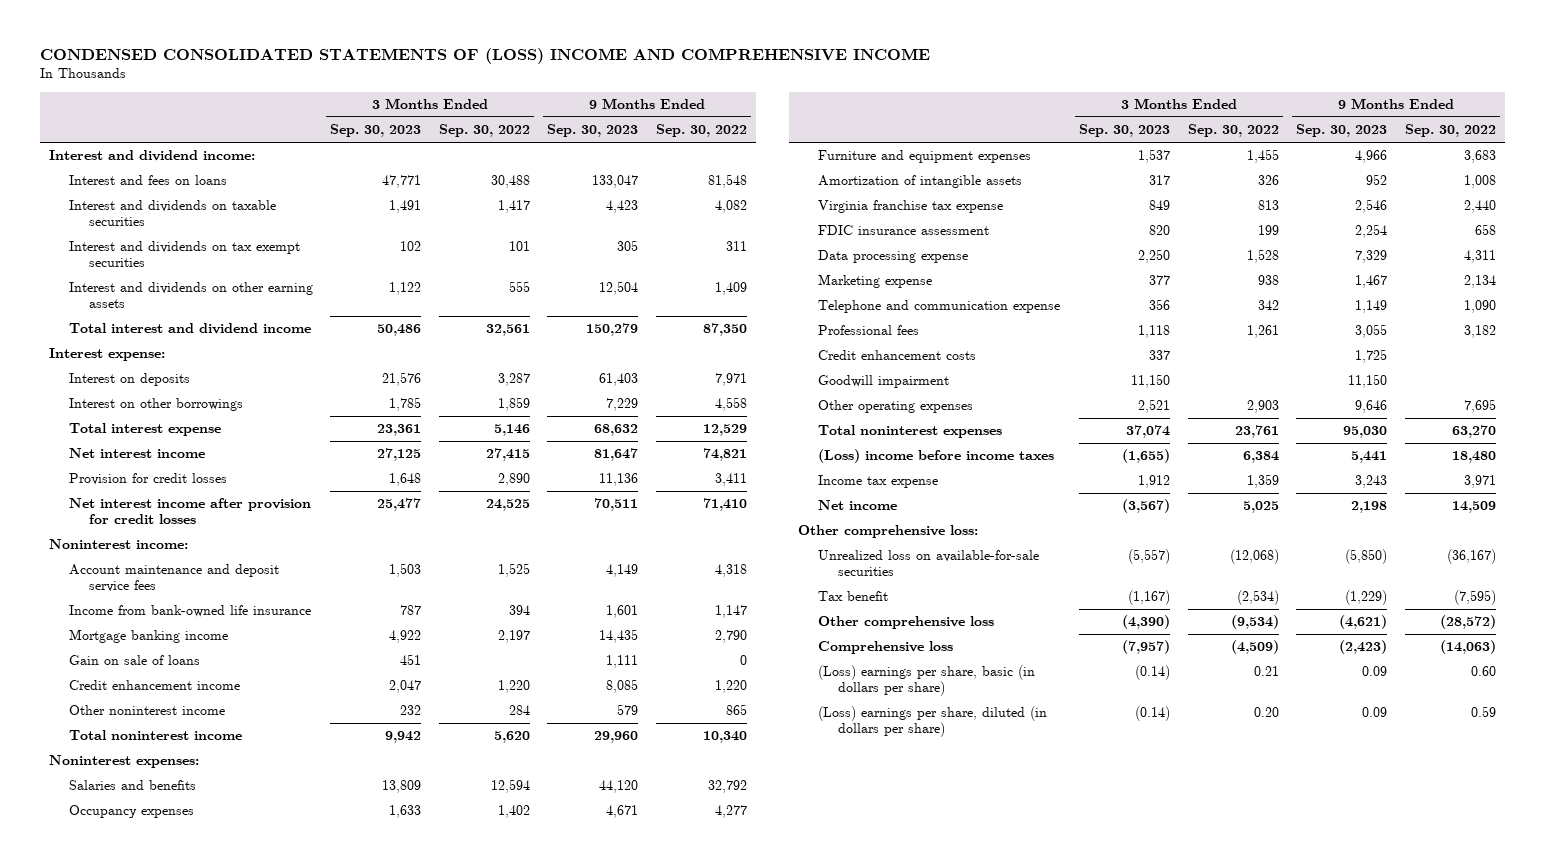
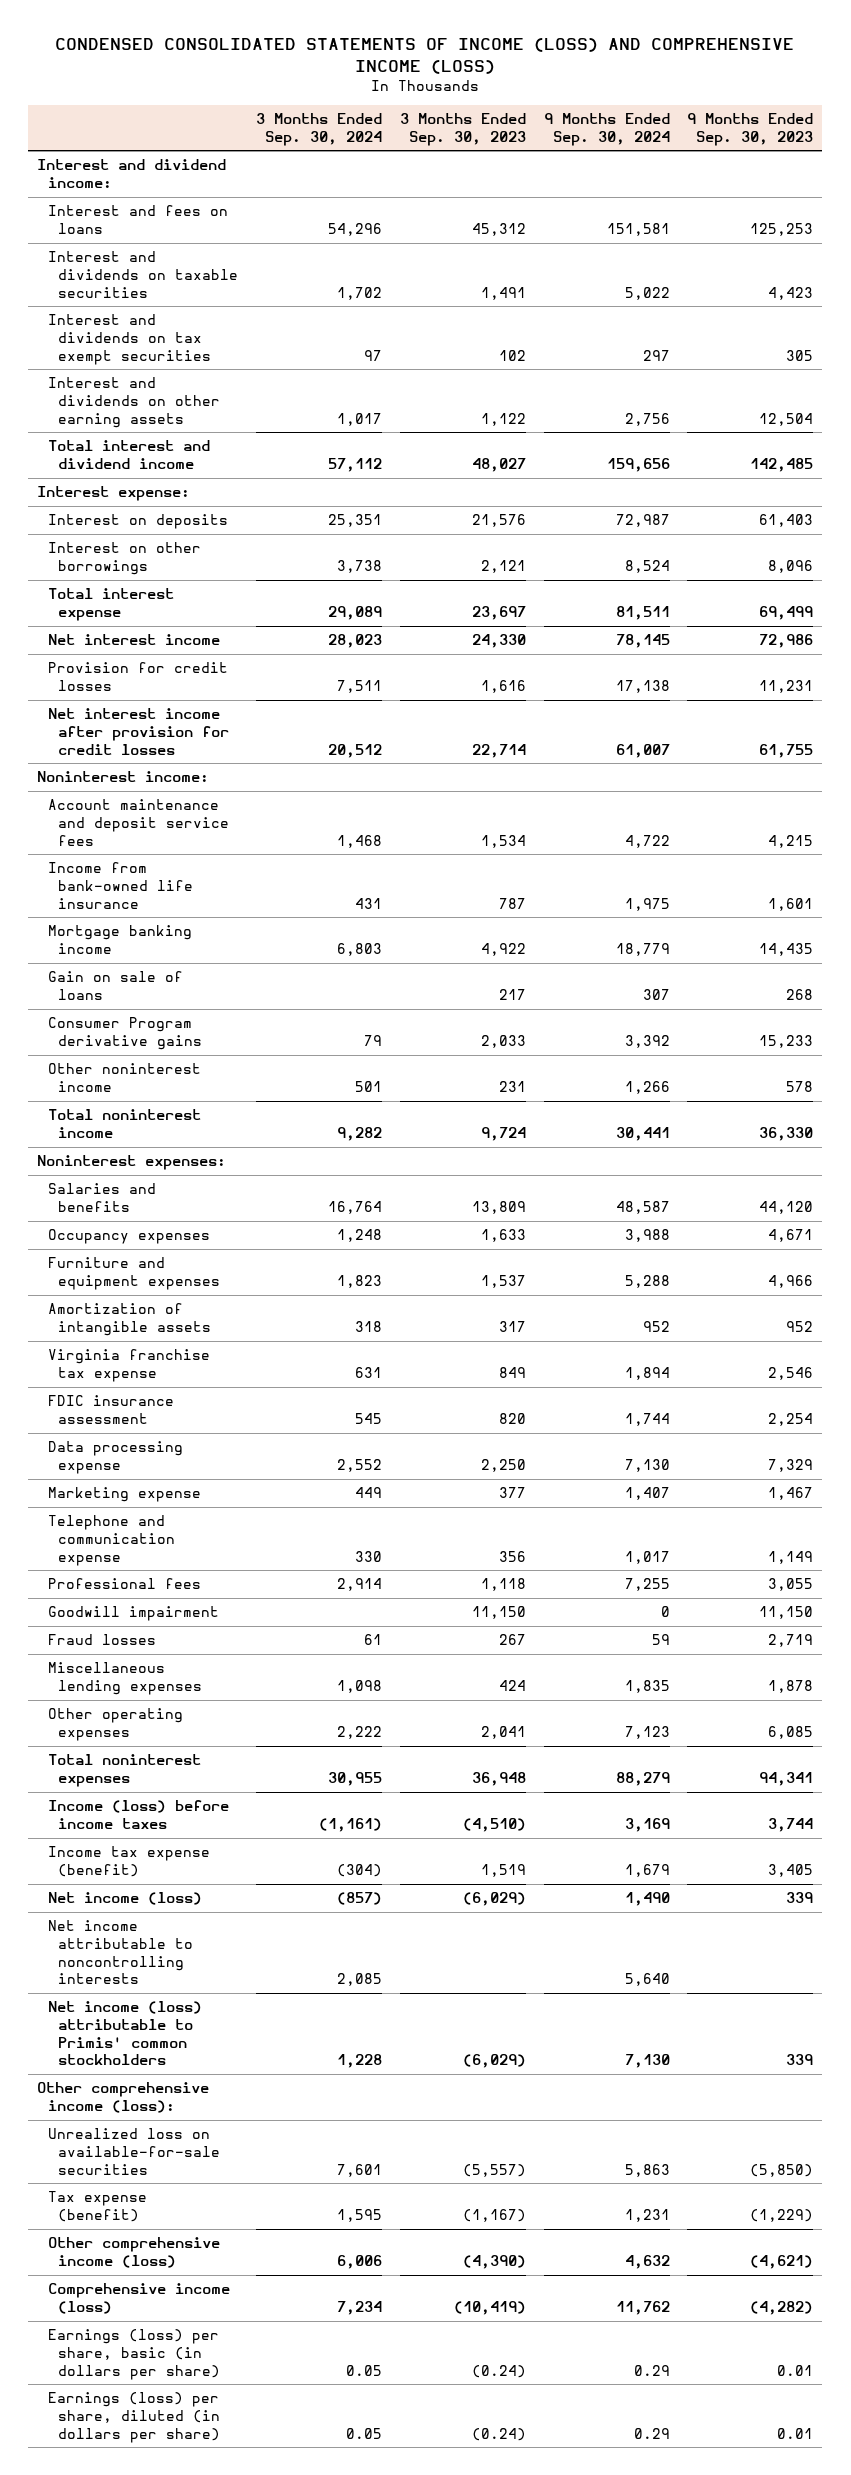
- CONDENSED CONSOLIDATED STATEMENTS OF (LOSS) INCOME AND COMPREHENSIVE INCOME
+ CONDENSED CONSOLIDATED STATEMENTS OF INCOME (LOSS) AND COMPREHENSIVE INCOME (LOSS)
- | 3 Months Ended Sep. 30, 2023 | 3 Months Ended Sep. 30, 2022 | 9 Months Ended Sep. 30, 2023 | 9 Months Ended Sep. 30, 2022
+ | 3 Months Ended Sep. 30, 2024 | 3 Months Ended Sep. 30, 2023 | 9 Months Ended Sep. 30, 2024 | 9 Months Ended Sep. 30, 2023
- Interest and fees on loans | 47,771 | 30,488 | 133,047 | 81,548
+ Interest and fees on loans | 54,296 | 45,312 | 151,581 | 125,253
- Total interest and dividend income | 50,486 | 32,561 | 150,279 | 87,350
+ Total interest and dividend income | 57,112 | 48,027 | 159,656 | 142,485
- Interest on other borrowings | 1,785 | 1,859 | 7,229 | 4,558
- Total interest expense | 23,361 | 5,146 | 68,632 | 12,529
- Net interest income | 27,125 | 27,415 | 81,647 | 74,821
- Provision for credit losses | 1,648 | 2,890 | 11,136 | 3,411
- Net interest income after provision for credit losses | 25,477 | 24,525 | 70,511 | 71,410
+ Interest on other borrowings | 3,738 | 2,121 | 8,524 | 8,096
+ Total interest expense | 29,089 | 23,697 | 81,511 | 69,499
+ Net interest income | 28,023 | 24,330 | 78,145 | 72,986
+ Provision for credit losses | 7,511 | 1,616 | 17,138 | 11,231
+ Net interest income after provision for credit losses | 20,512 | 22,714 | 61,007 | 61,755
- Account maintenance and deposit service fees | 1,503 | 1,525 | 4,149 | 4,318
+ Account maintenance and deposit service fees | 1,468 | 1,534 | 4,722 | 4,215
- Gain on sale of loans | 451 | | 1,111 | 0
- Credit enhancement income | 2,047 | 1,220 | 8,085 | 1,220
- Other noninterest income | 232 | 284 | 579 | 865
- Total noninterest income | 9,942 | 5,620 | 29,960 | 10,340
+ Gain on sale of loans | | 217 | 307 | 268
+ Consumer Program derivative gains | 79 | 2,033 | 3,392 | 15,233
+ Other noninterest income | 501 | 231 | 1,266 | 578
+ Total noninterest income | 9,282 | 9,724 | 30,441 | 36,330
- Credit enhancement costs | 337 | | 1,725 |
- Other operating expenses | 2,521 | 2,903 | 9,646 | 7,695
- Total noninterest expenses | 37,074 | 23,761 | 95,030 | 63,270
- (Loss) income before income taxes | (1,655) | 6,384 | 5,441 | 18,480
- Income tax expense | 1,912 | 1,359 | 3,243 | 3,971
- Net income | (3,567) | 5,025 | 2,198 | 14,509
- Other comprehensive loss:
+ Fraud losses | 61 | 267 | 59 | 2,719
+ Miscellaneous lending expenses | 1,098 | 424 | 1,835 | 1,878
+ Other operating expenses | 2,222 | 2,041 | 7,123 | 6,085
+ Total noninterest expenses | 30,955 | 36,948 | 88,279 | 94,341
+ Income (loss) before income taxes | (1,161) | (4,510) | 3,169 | 3,744
+ Income tax expense (benefit) | (304) | 1,519 | 1,679 | 3,405
+ Net income (loss) | (857) | (6,029) | 1,490 | 339
+ Net income attributable to noncontrolling interests | 2,085 | | 5,640 |
+ Net income (loss) attributable to Primis' common stockholders | 1,228 | (6,029) | 7,130 | 339
+ Other comprehensive income (loss):
- Tax benefit | (1,167) | (2,534) | (1,229) | (7,595)
- Other comprehensive loss | (4,390) | (9,534) | (4,621) | (28,572)
- Comprehensive loss | (7,957) | (4,509) | (2,423) | (14,063)
- (Loss) earnings per share, basic (in dollars per share) | (0.14) | 0.21 | 0.09 | 0.60
- (Loss) earnings per share, diluted (in dollars per share) | (0.14) | 0.20 | 0.09 | 0.59
+ Tax expense (benefit) | 1,595 | (1,167) | 1,231 | (1,229)
+ Other comprehensive income (loss) | 6,006 | (4,390) | 4,632 | (4,621)
+ Comprehensive income (loss) | 7,234 | (10,419) | 11,762 | (4,282)
+ Earnings (loss) per share, basic (in dollars per share) | 0.05 | (0.24) | 0.29 | 0.01
+ Earnings (loss) per share, diluted (in dollars per share) | 0.05 | (0.24) | 0.29 | 0.01

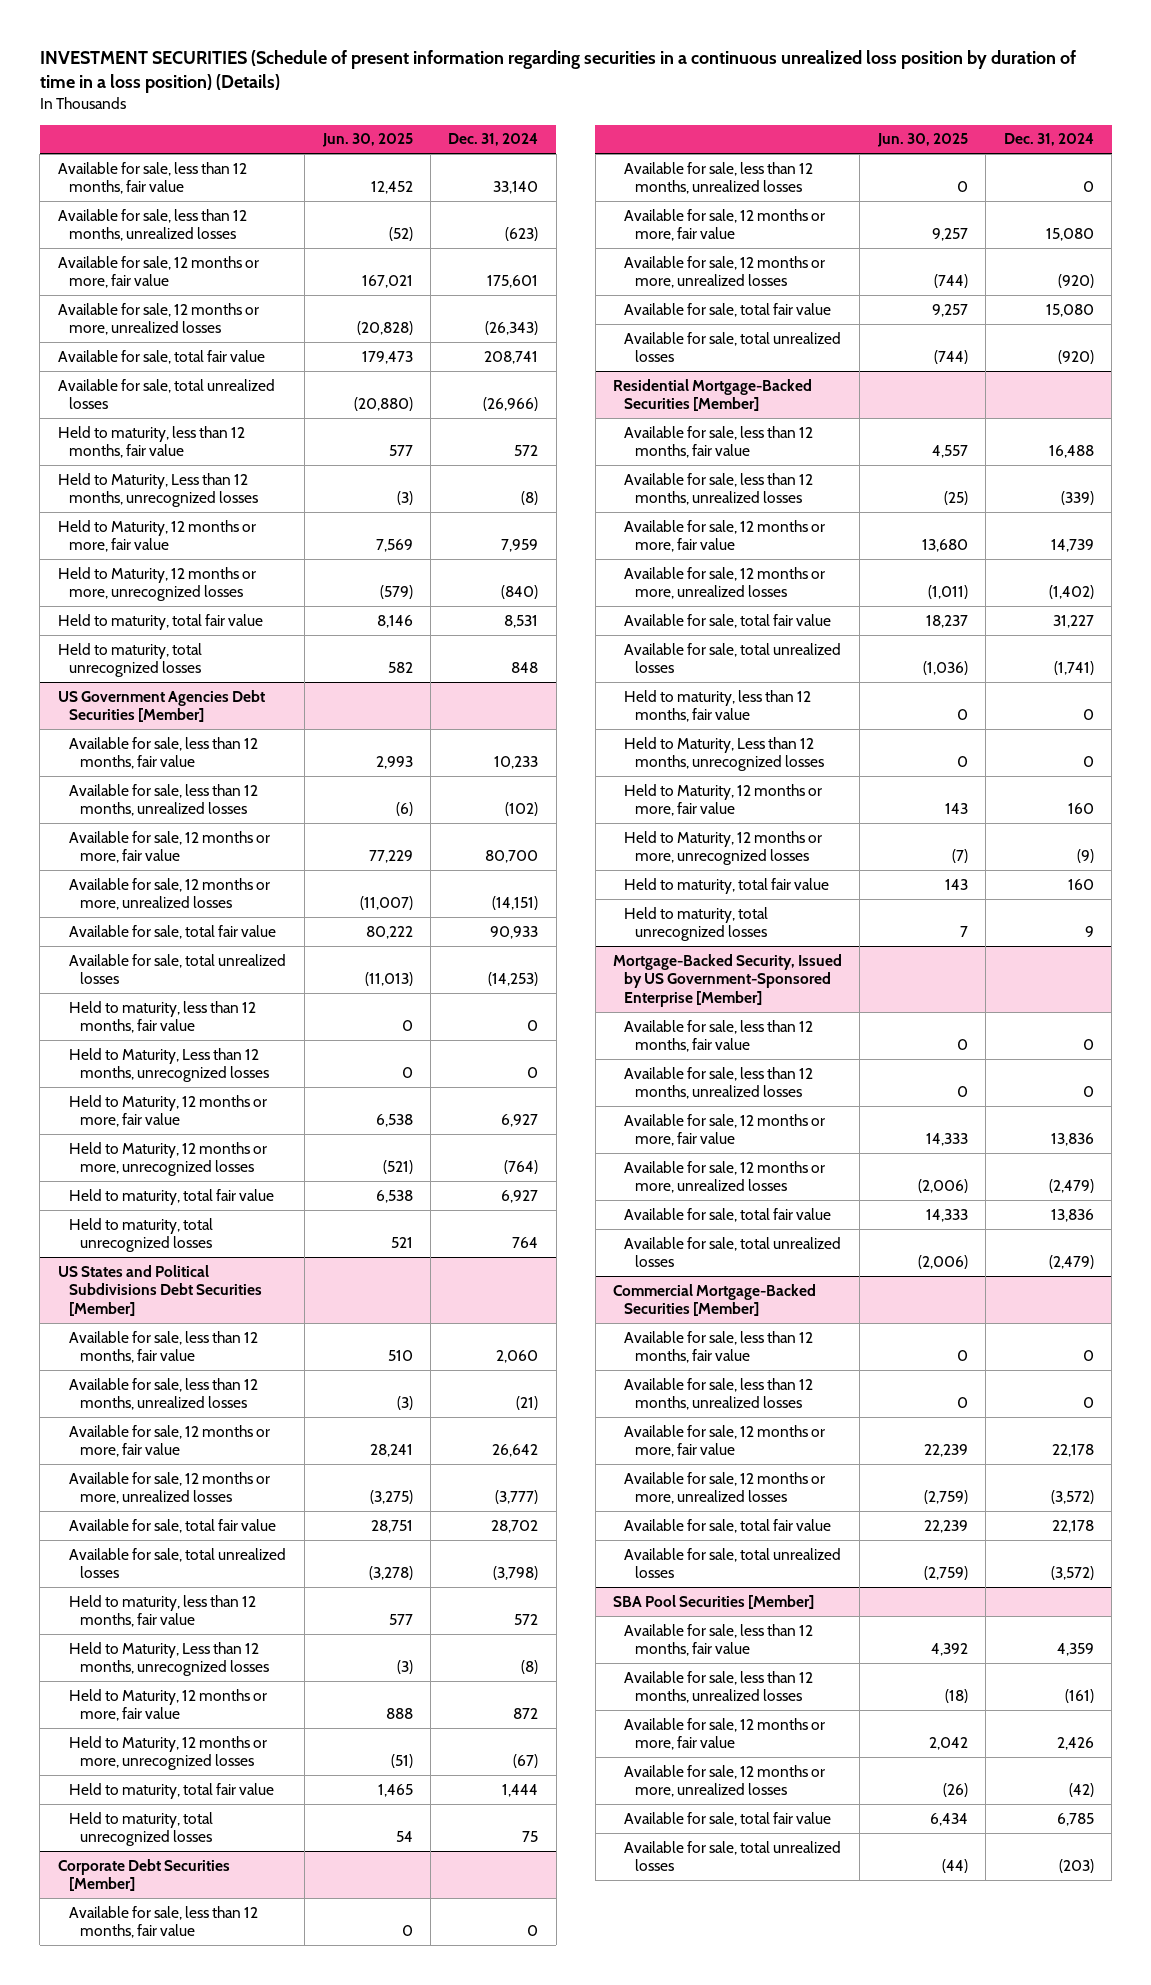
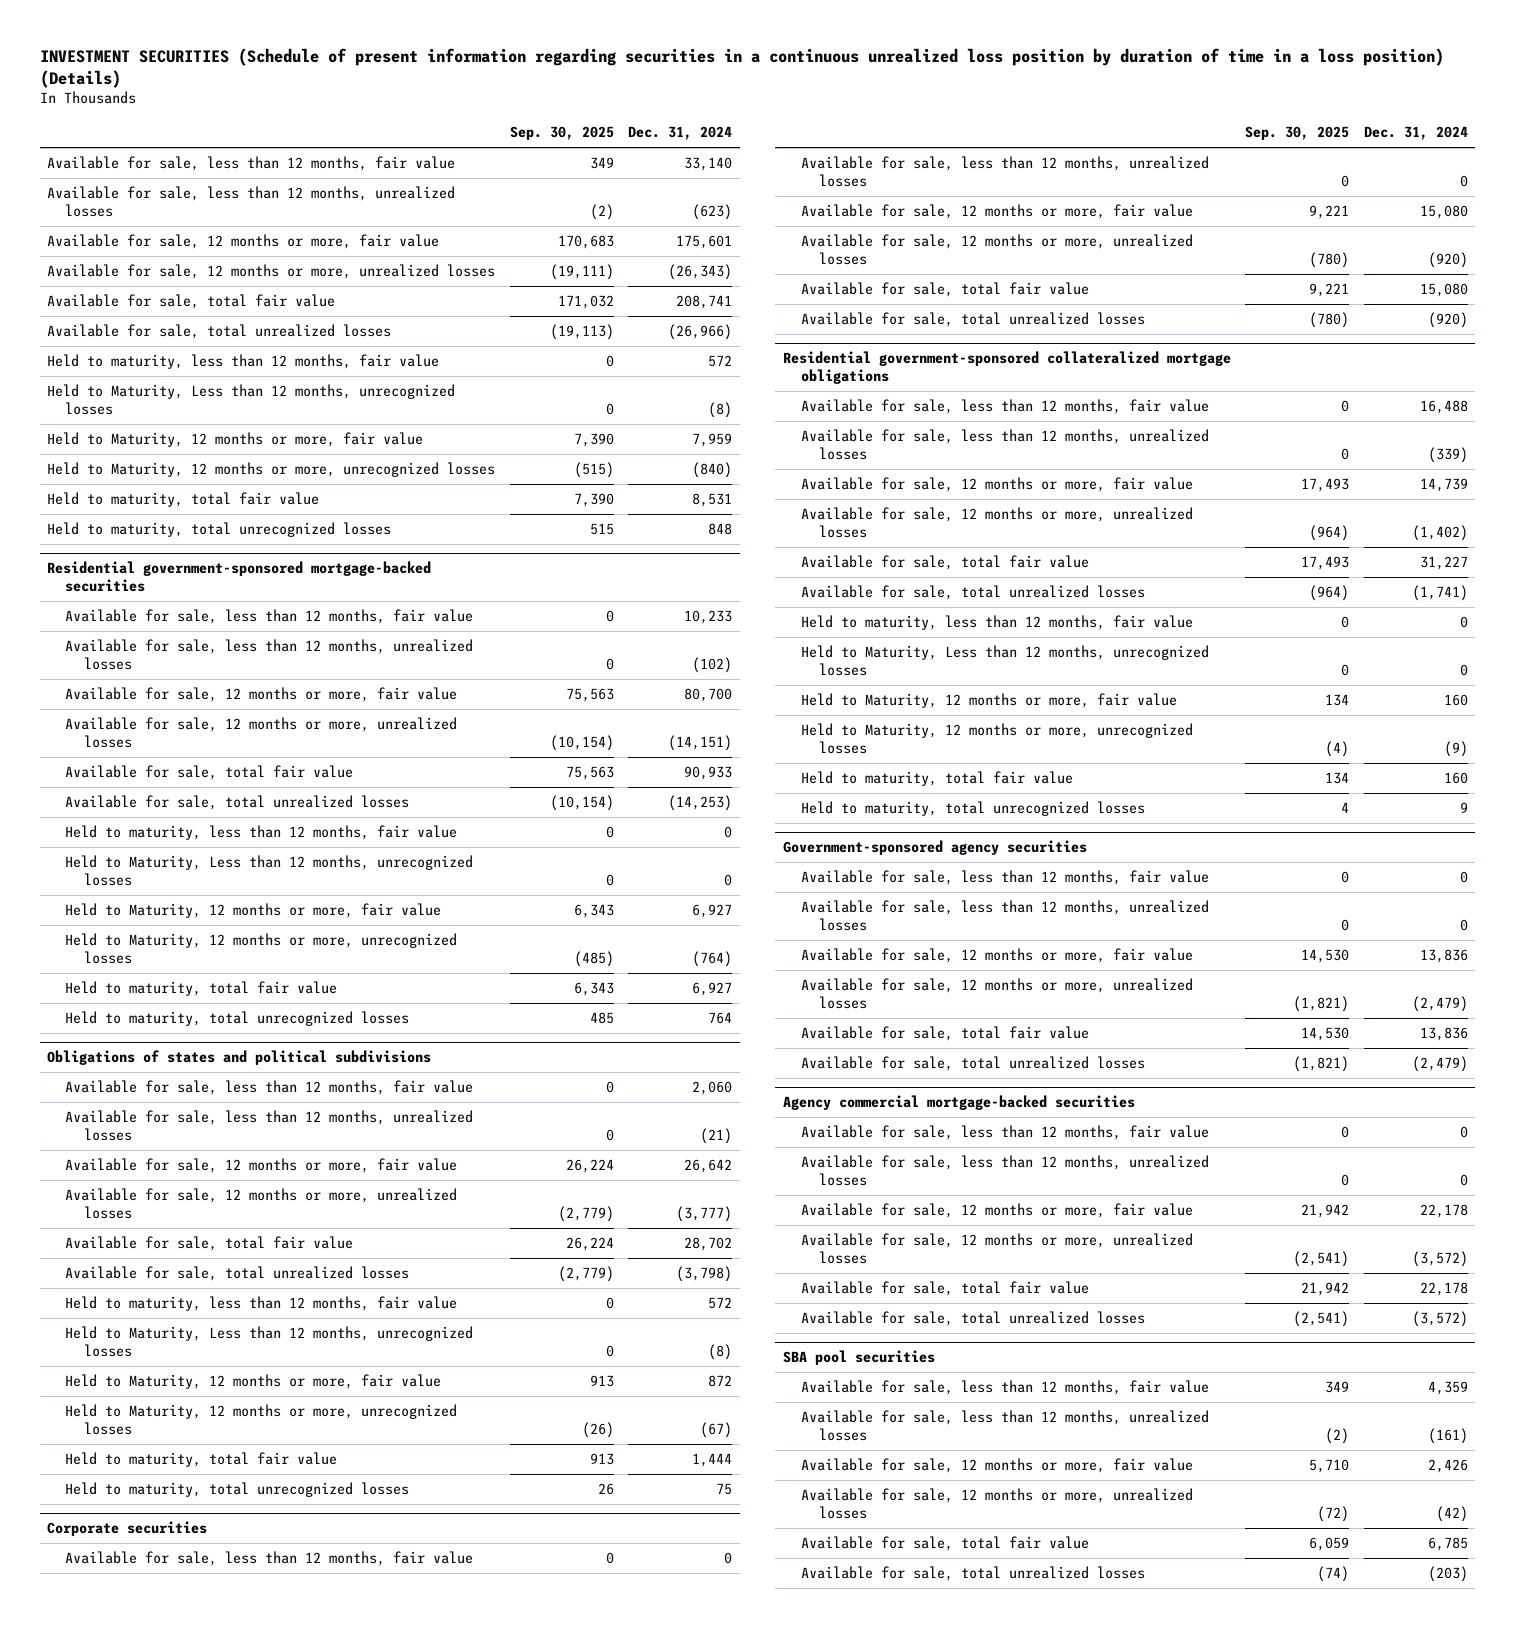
- | Jun. 30, 2025 | Dec. 31, 2024
+ | Sep. 30, 2025 | Dec. 31, 2024
- US Government Agencies Debt Securities [Member]
+ Residential government-sponsored mortgage-backed securities
- US States and Political Subdivisions Debt Securities [Member]
+ Obligations of states and political subdivisions
- Corporate Debt Securities [Member]
+ Corporate securities
- Residential Mortgage-Backed Securities [Member]
+ Residential government-sponsored collateralized mortgage obligations
- Mortgage-Backed Security, Issued by US Government-Sponsored Enterprise [Member]
+ Government-sponsored agency securities
- Commercial Mortgage-Backed Securities [Member]
+ Agency commercial mortgage-backed securities
- SBA Pool Securities [Member]
+ SBA pool securities

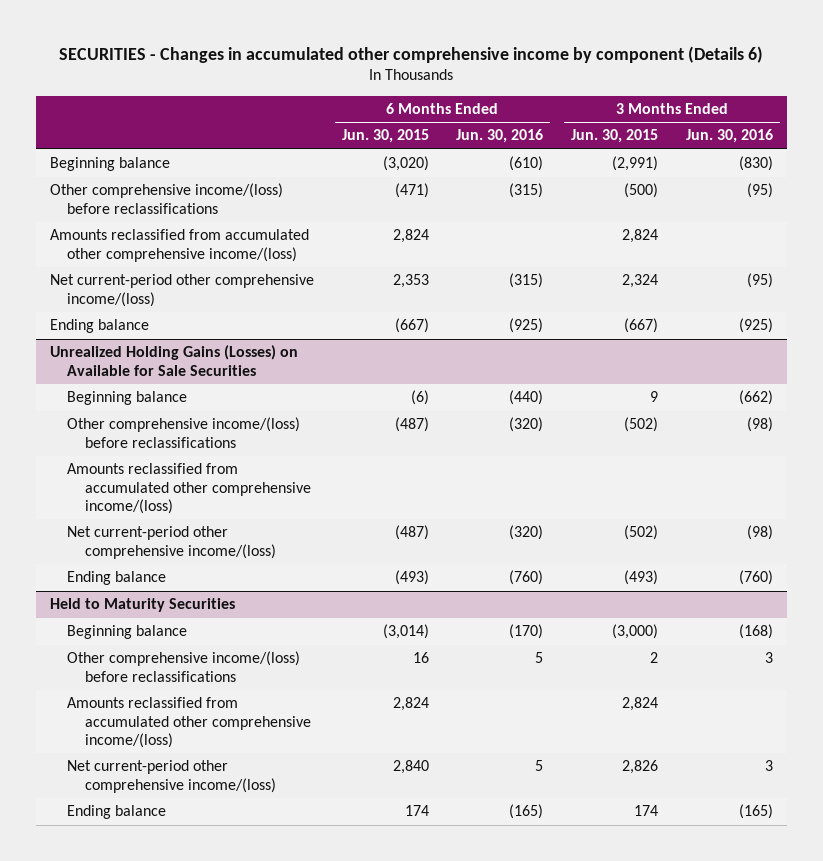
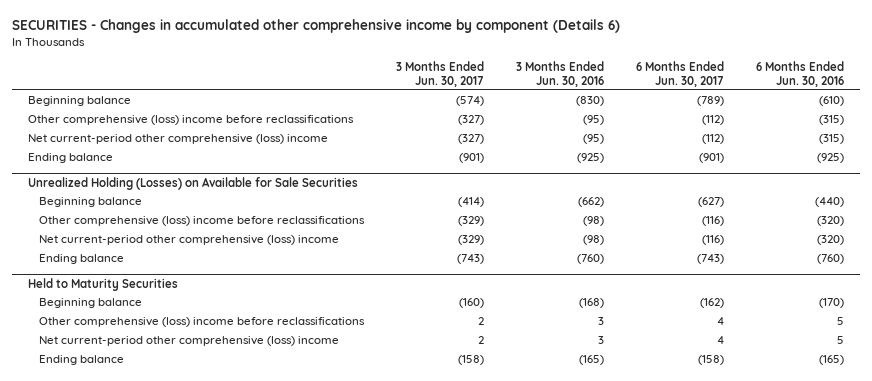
- | 6 Months Ended Jun. 30, 2015 | 6 Months Ended Jun. 30, 2016 | 3 Months Ended Jun. 30, 2015 | 3 Months Ended Jun. 30, 2016
+ | 3 Months Ended Jun. 30, 2017 | 3 Months Ended Jun. 30, 2016 | 6 Months Ended Jun. 30, 2017 | 6 Months Ended Jun. 30, 2016
- Other comprehensive income/(loss) before reclassifications | (471) | (315) | (500) | (95)
- Amounts reclassified from accumulated other comprehensive income/(loss) | 2,824 | | 2,824 |
- Net current-period other comprehensive income/(loss) | 2,353 | (315) | 2,324 | (95)
+ Other comprehensive (loss) income before reclassifications | (327) | (95) | (112) | (315)
+ Net current-period other comprehensive (loss) income | (327) | (95) | (112) | (315)
- Unrealized Holding Gains (Losses) on Available for Sale Securities
+ Unrealized Holding (Losses) on Available for Sale Securities
- Other comprehensive income/(loss) before reclassifications | (487) | (320) | (502) | (98)
- Amounts reclassified from accumulated other comprehensive income/(loss)
- Net current-period other comprehensive income/(loss) | (487) | (320) | (502) | (98)
+ Other comprehensive (loss) income before reclassifications | (329) | (98) | (116) | (320)
+ Net current-period other comprehensive (loss) income | (329) | (98) | (116) | (320)
@ Held to Maturity Securities
- Other comprehensive income/(loss) before reclassifications | 16 | 5 | 2 | 3
- Amounts reclassified from accumulated other comprehensive income/(loss) | 2,824 | | 2,824 |
- Net current-period other comprehensive income/(loss) | 2,840 | 5 | 2,826 | 3
+ Other comprehensive (loss) income before reclassifications | 2 | 3 | 4 | 5
+ Net current-period other comprehensive (loss) income | 2 | 3 | 4 | 5

